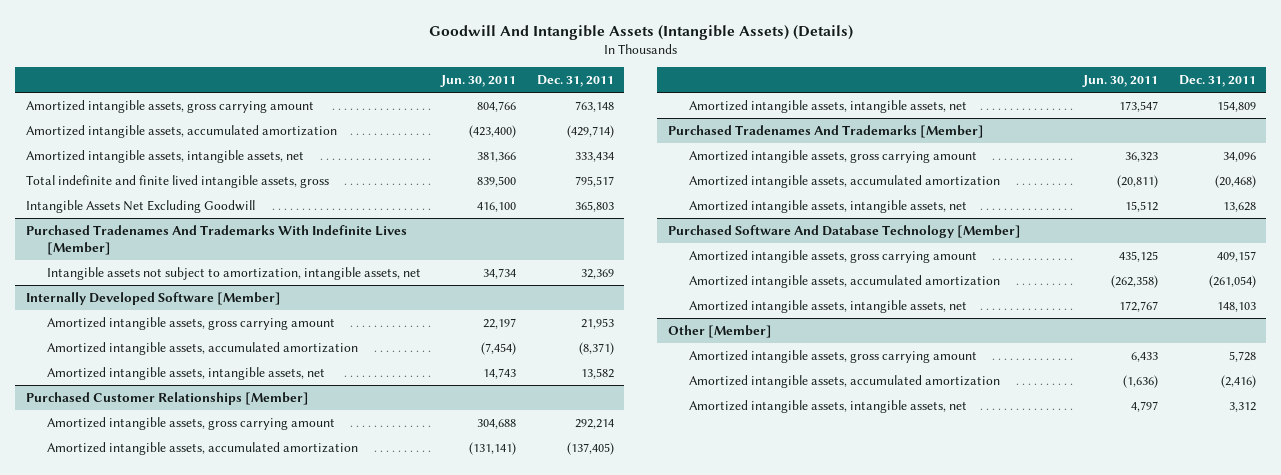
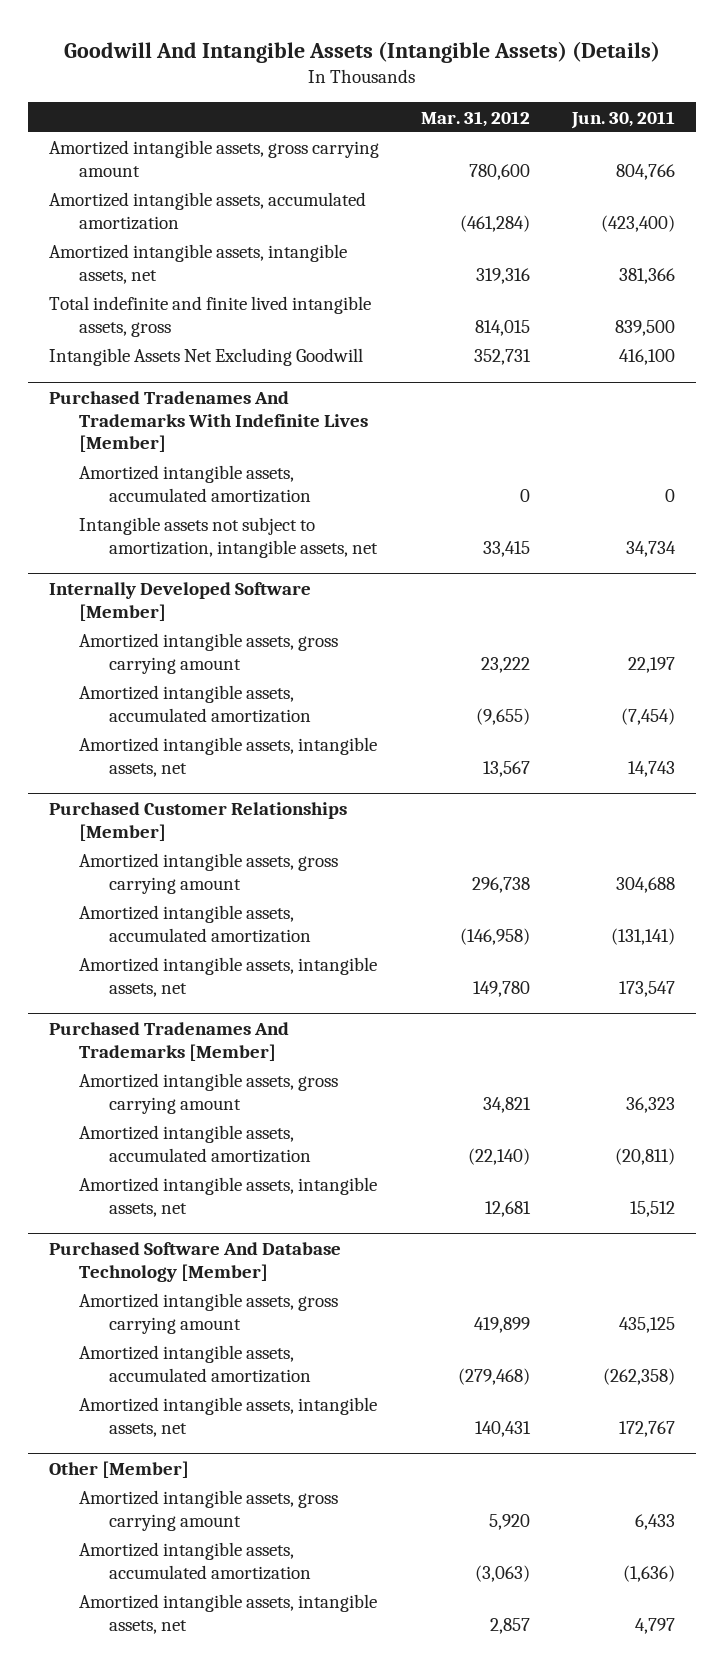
- | Jun. 30, 2011 | Dec. 31, 2011
+ | Mar. 31, 2012 | Jun. 30, 2011
@ Purchased Tradenames And Trademarks With Indefinite Lives [Member]
+ Amortized intangible assets, accumulated amortization | 0 | 0

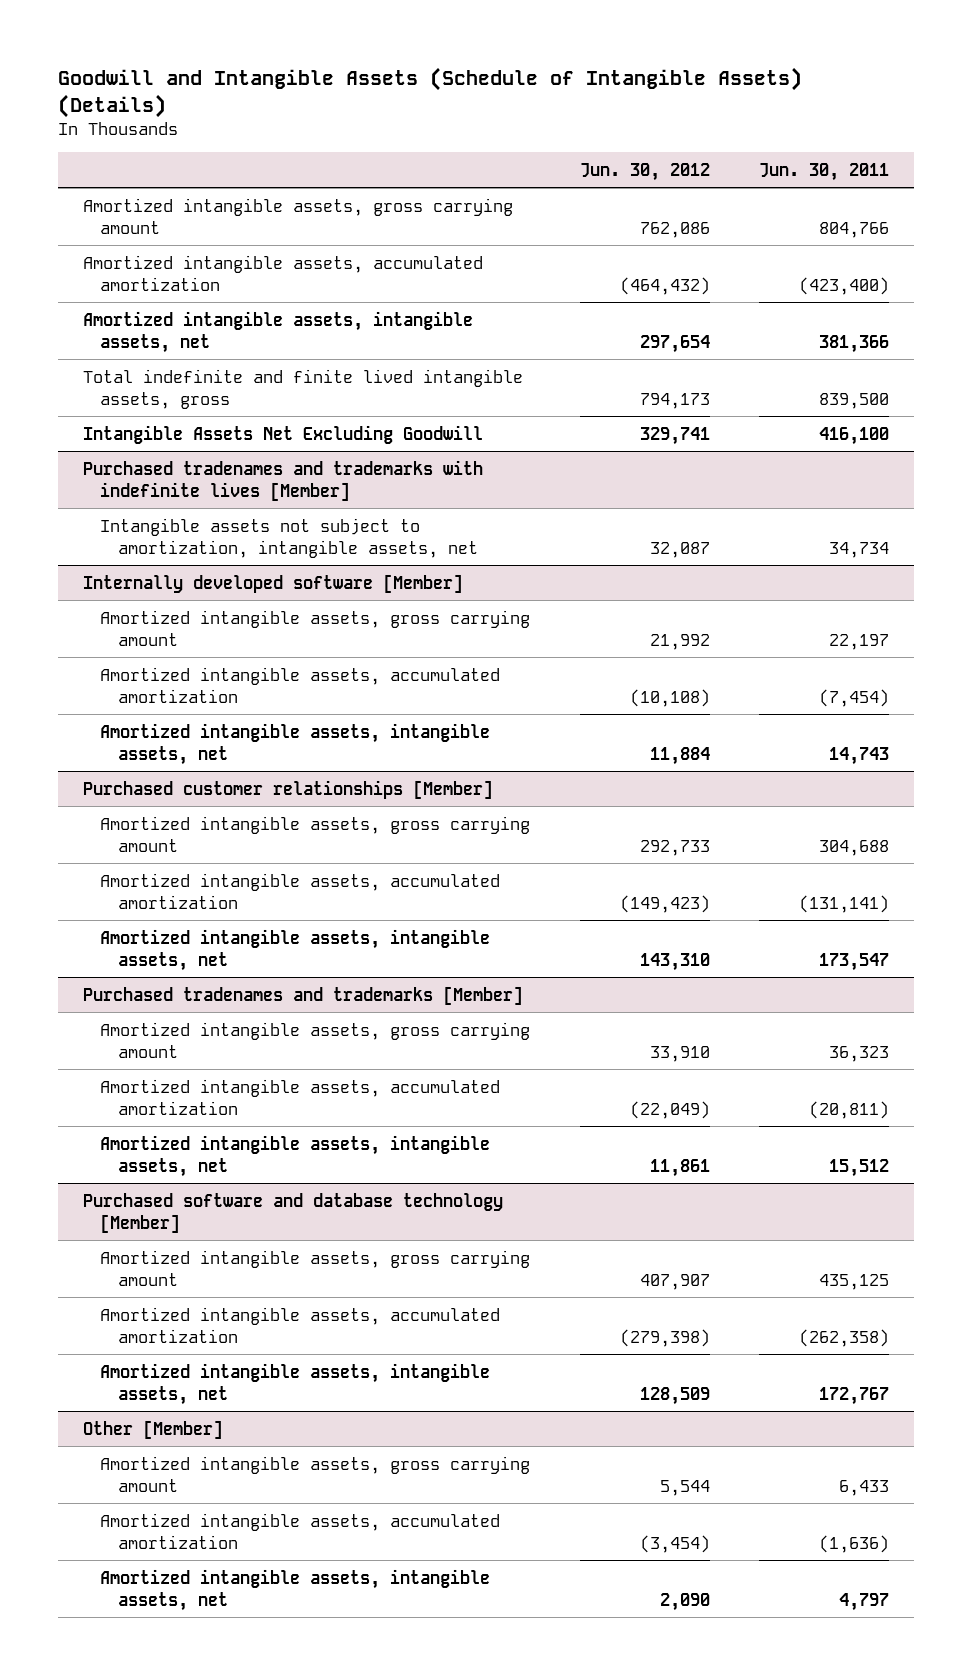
- Goodwill And Intangible Assets (Intangible Assets) (Details)
+ Goodwill and Intangible Assets (Schedule of Intangible Assets) (Details)
- | Mar. 31, 2012 | Jun. 30, 2011
+ | Jun. 30, 2012 | Jun. 30, 2011
- Purchased Tradenames And Trademarks With Indefinite Lives [Member]
- Amortized intangible assets, accumulated amortization | 0 | 0
+ Purchased tradenames and trademarks with indefinite lives [Member]
- Internally Developed Software [Member]
+ Internally developed software [Member]
- Purchased Customer Relationships [Member]
+ Purchased customer relationships [Member]
- Purchased Tradenames And Trademarks [Member]
+ Purchased tradenames and trademarks [Member]
- Purchased Software And Database Technology [Member]
+ Purchased software and database technology [Member]

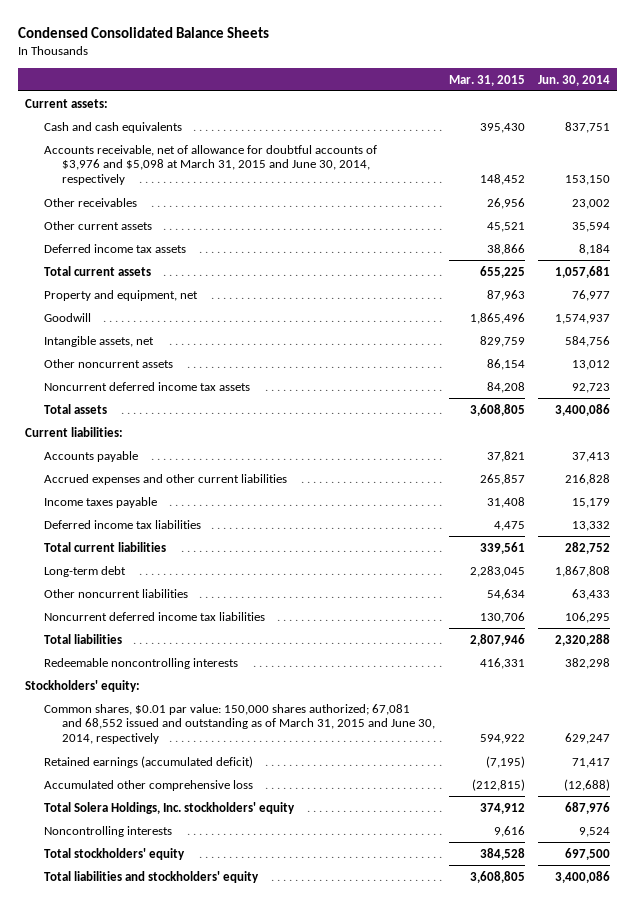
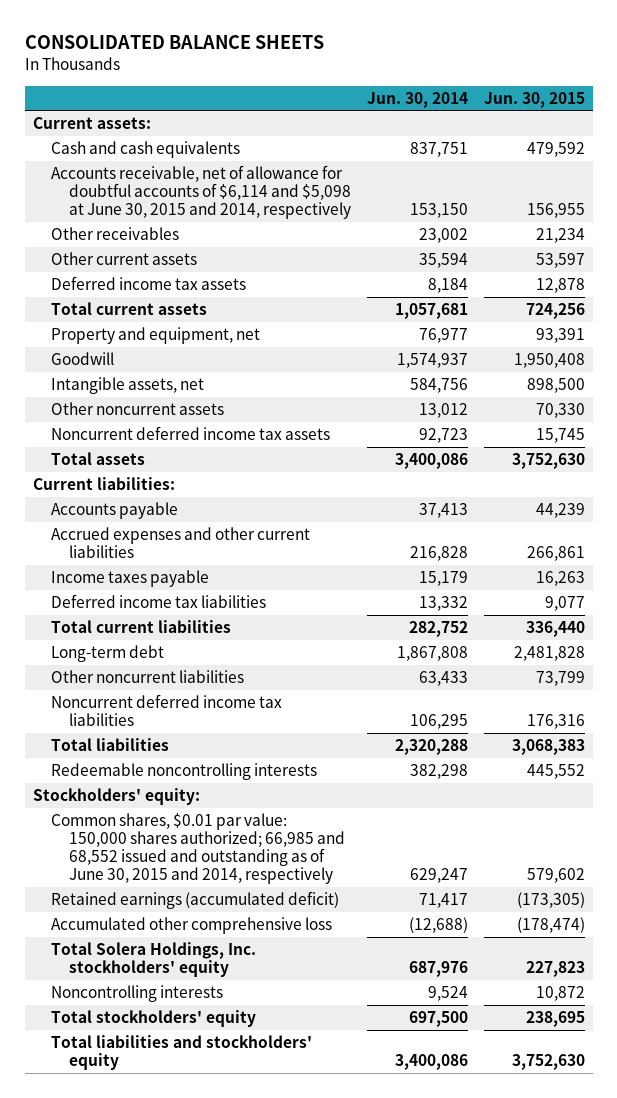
- Condensed Consolidated Balance Sheets
+ CONSOLIDATED BALANCE SHEETS
- | Mar. 31, 2015 | Jun. 30, 2014
+ | Jun. 30, 2014 | Jun. 30, 2015
- Accounts receivable, net of allowance for doubtful accounts of $3,976 and $5,098 at March 31, 2015 and June 30, 2014, respectively | 148,452 | 153,150
+ Accounts receivable, net of allowance for doubtful accounts of $6,114 and $5,098 at June 30, 2015 and 2014, respectively | 153,150 | 156,955
- Common shares, $0.01 par value: 150,000 shares authorized; 67,081 and 68,552 issued and outstanding as of March 31, 2015 and June 30, 2014, respectively | 594,922 | 629,247
+ Common shares, $0.01 par value: 150,000 shares authorized; 66,985 and 68,552 issued and outstanding as of June 30, 2015 and 2014, respectively | 629,247 | 579,602

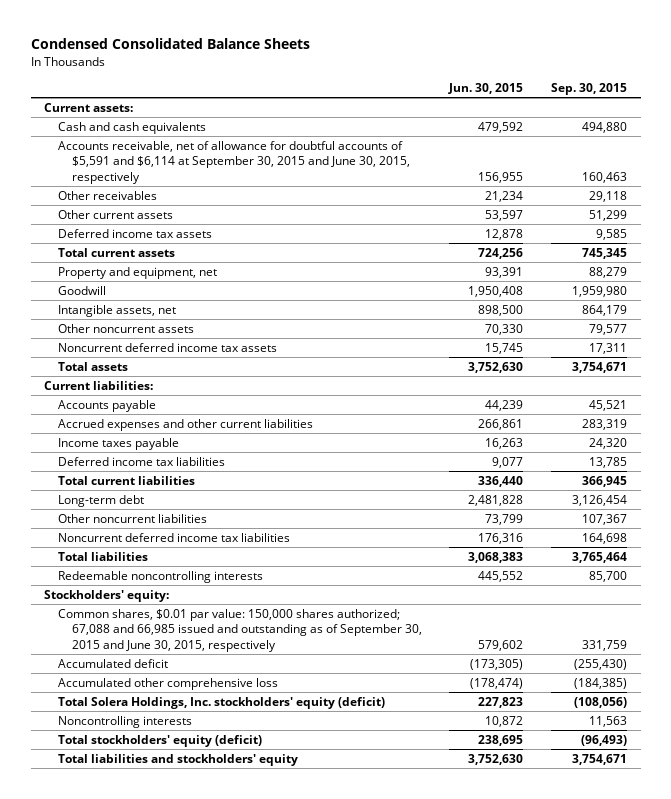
- CONSOLIDATED BALANCE SHEETS
+ Condensed Consolidated Balance Sheets
- | Jun. 30, 2014 | Jun. 30, 2015
+ | Jun. 30, 2015 | Sep. 30, 2015
- Accounts receivable, net of allowance for doubtful accounts of $6,114 and $5,098 at June 30, 2015 and 2014, respectively | 153,150 | 156,955
+ Accounts receivable, net of allowance for doubtful accounts of $5,591 and $6,114 at September 30, 2015 and June 30, 2015, respectively | 156,955 | 160,463
- Common shares, $0.01 par value: 150,000 shares authorized; 66,985 and 68,552 issued and outstanding as of June 30, 2015 and 2014, respectively | 629,247 | 579,602
- Retained earnings (accumulated deficit) | 71,417 | (173,305)
+ Common shares, $0.01 par value: 150,000 shares authorized; 67,088 and 66,985 issued and outstanding as of September 30, 2015 and June 30, 2015, respectively | 579,602 | 331,759
+ Accumulated deficit | (173,305) | (255,430)
- Total Solera Holdings, Inc. stockholders' equity | 687,976 | 227,823
+ Total Solera Holdings, Inc. stockholders' equity (deficit) | 227,823 | (108,056)
- Total stockholders' equity | 697,500 | 238,695
+ Total stockholders' equity (deficit) | 238,695 | (96,493)

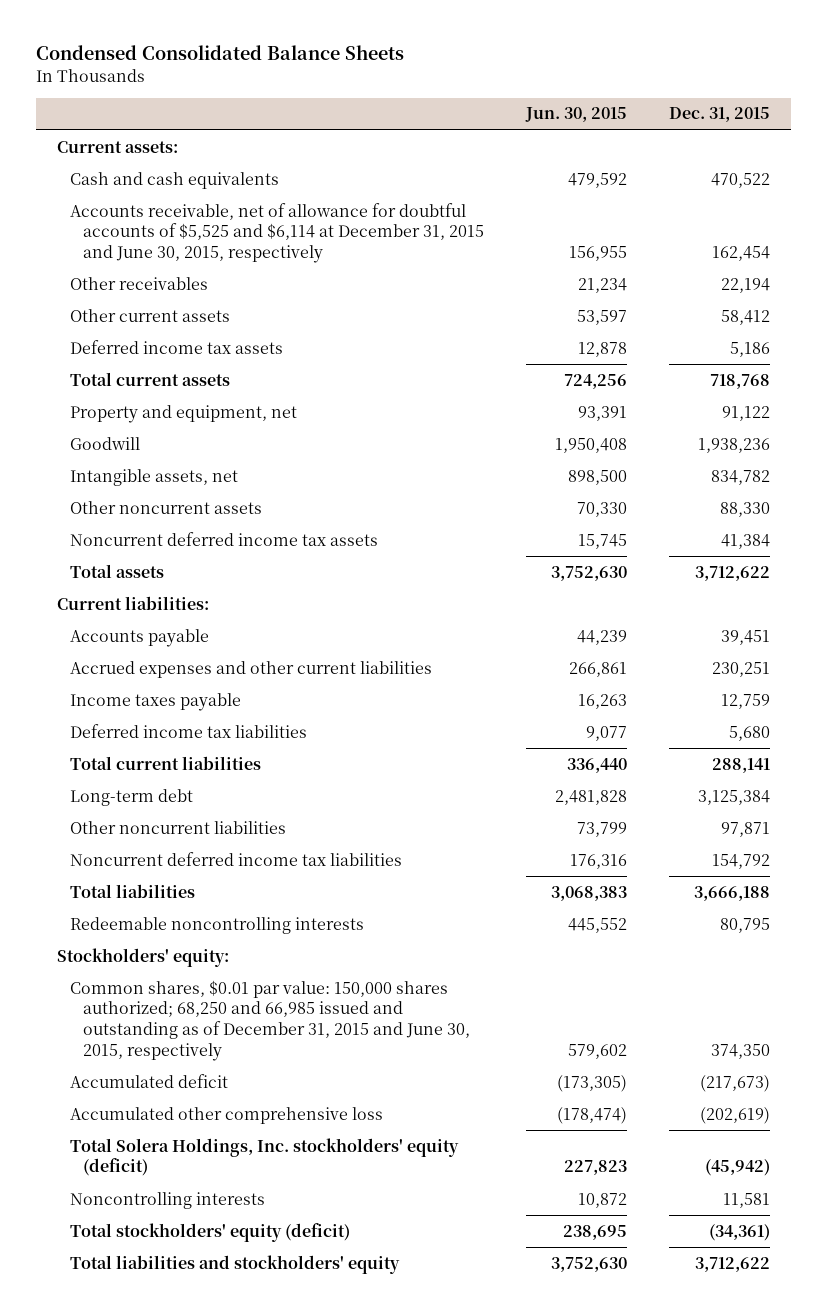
- | Jun. 30, 2015 | Sep. 30, 2015
+ | Jun. 30, 2015 | Dec. 31, 2015
- Accounts receivable, net of allowance for doubtful accounts of $5,591 and $6,114 at September 30, 2015 and June 30, 2015, respectively | 156,955 | 160,463
+ Accounts receivable, net of allowance for doubtful accounts of $5,525 and $6,114 at December 31, 2015 and June 30, 2015, respectively | 156,955 | 162,454
- Common shares, $0.01 par value: 150,000 shares authorized; 67,088 and 66,985 issued and outstanding as of September 30, 2015 and June 30, 2015, respectively | 579,602 | 331,759
+ Common shares, $0.01 par value: 150,000 shares authorized; 68,250 and 66,985 issued and outstanding as of December 31, 2015 and June 30, 2015, respectively | 579,602 | 374,350

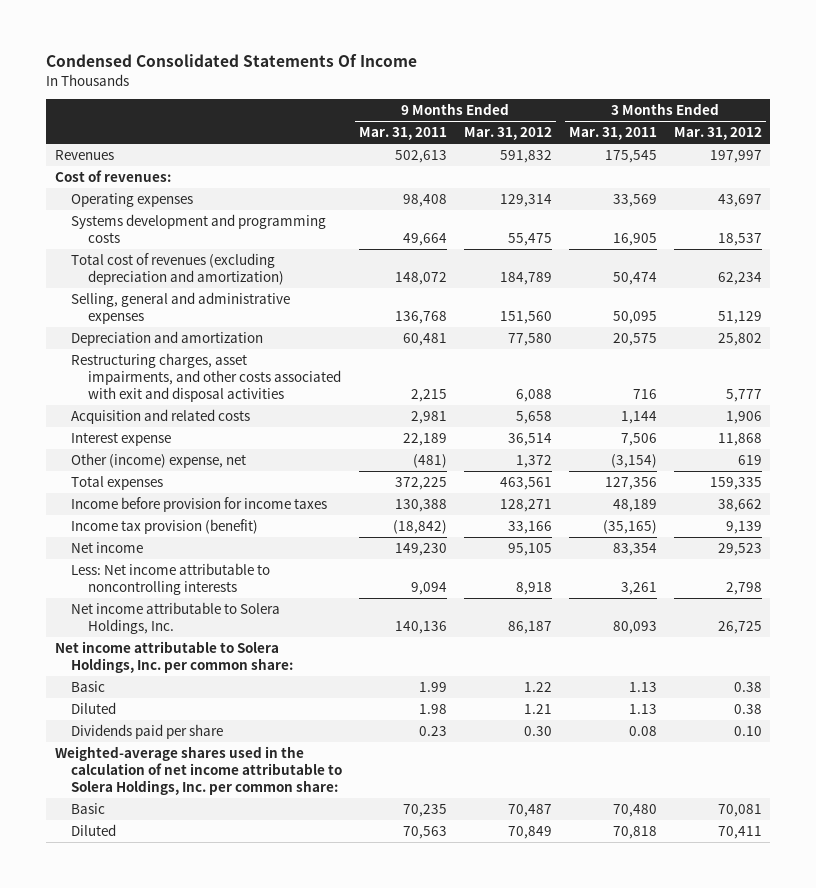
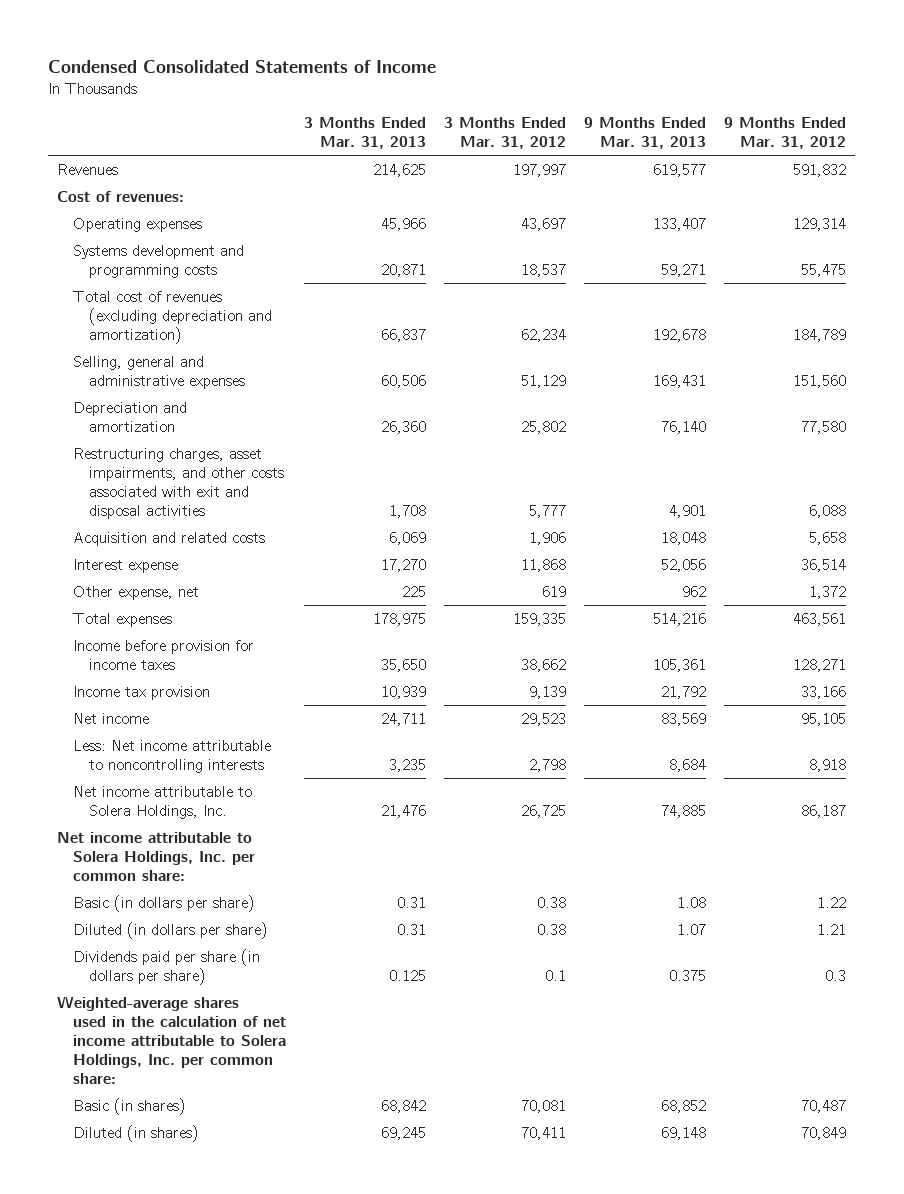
- Condensed Consolidated Statements Of Income
+ Condensed Consolidated Statements of Income
- | 9 Months Ended Mar. 31, 2011 | 9 Months Ended Mar. 31, 2012 | 3 Months Ended Mar. 31, 2011 | 3 Months Ended Mar. 31, 2012
+ | 3 Months Ended Mar. 31, 2013 | 3 Months Ended Mar. 31, 2012 | 9 Months Ended Mar. 31, 2013 | 9 Months Ended Mar. 31, 2012
- Other (income) expense, net | (481) | 1,372 | (3,154) | 619
+ Other expense, net | 225 | 619 | 962 | 1,372
- Income tax provision (benefit) | (18,842) | 33,166 | (35,165) | 9,139
+ Income tax provision | 10,939 | 9,139 | 21,792 | 33,166
- Basic | 1.99 | 1.22 | 1.13 | 0.38
- Diluted | 1.98 | 1.21 | 1.13 | 0.38
- Dividends paid per share | 0.23 | 0.30 | 0.08 | 0.10
+ Basic (in dollars per share) | 0.31 | 0.38 | 1.08 | 1.22
+ Diluted (in dollars per share) | 0.31 | 0.38 | 1.07 | 1.21
+ Dividends paid per share (in dollars per share) | 0.125 | 0.1 | 0.375 | 0.3
- Basic | 70,235 | 70,487 | 70,480 | 70,081
- Diluted | 70,563 | 70,849 | 70,818 | 70,411
+ Basic (in shares) | 68,842 | 70,081 | 68,852 | 70,487
+ Diluted (in shares) | 69,245 | 70,411 | 69,148 | 70,849

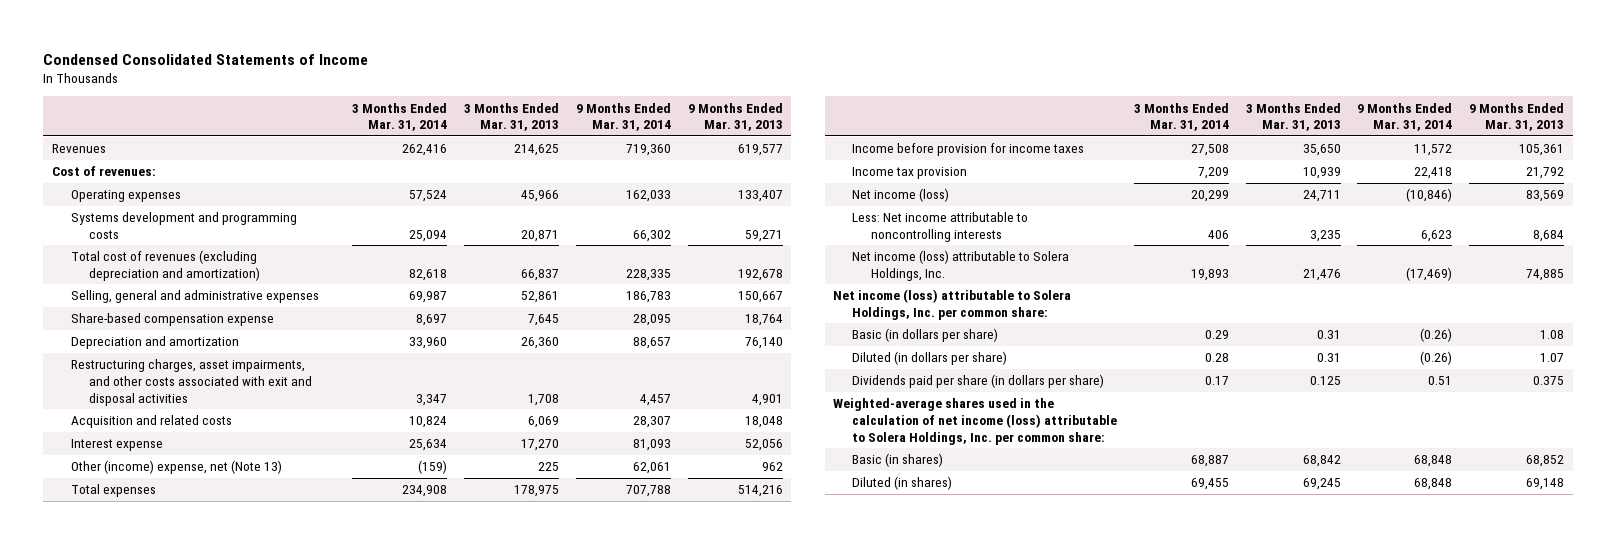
- | 3 Months Ended Mar. 31, 2013 | 3 Months Ended Mar. 31, 2012 | 9 Months Ended Mar. 31, 2013 | 9 Months Ended Mar. 31, 2012
+ | 3 Months Ended Mar. 31, 2014 | 3 Months Ended Mar. 31, 2013 | 9 Months Ended Mar. 31, 2014 | 9 Months Ended Mar. 31, 2013
- Selling, general and administrative expenses | 60,506 | 51,129 | 169,431 | 151,560
+ Selling, general and administrative expenses | 69,987 | 52,861 | 186,783 | 150,667
+ Share-based compensation expense | 8,697 | 7,645 | 28,095 | 18,764
- Other expense, net | 225 | 619 | 962 | 1,372
+ Other (income) expense, net (Note 13) | (159) | 225 | 62,061 | 962
- Net income | 24,711 | 29,523 | 83,569 | 95,105
+ Net income (loss) | 20,299 | 24,711 | (10,846) | 83,569
- Net income attributable to Solera Holdings, Inc. | 21,476 | 26,725 | 74,885 | 86,187
- Net income attributable to Solera Holdings, Inc. per common share:
+ Net income (loss) attributable to Solera Holdings, Inc. | 19,893 | 21,476 | (17,469) | 74,885
+ Net income (loss) attributable to Solera Holdings, Inc. per common share:
- Weighted-average shares used in the calculation of net income attributable to Solera Holdings, Inc. per common share:
+ Weighted-average shares used in the calculation of net income (loss) attributable to Solera Holdings, Inc. per common share:

